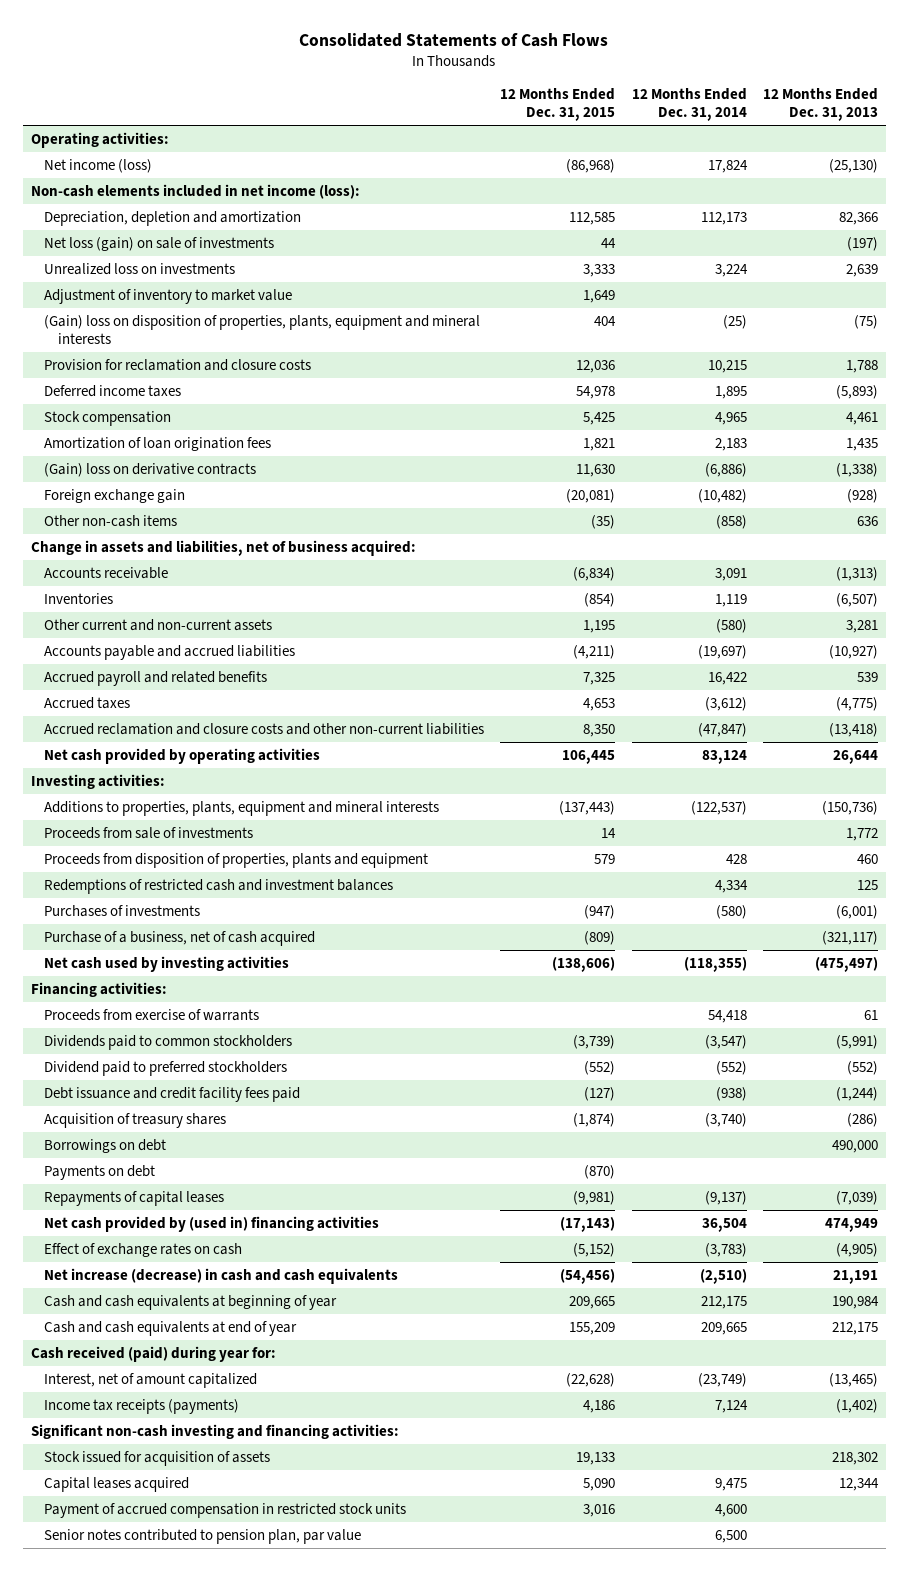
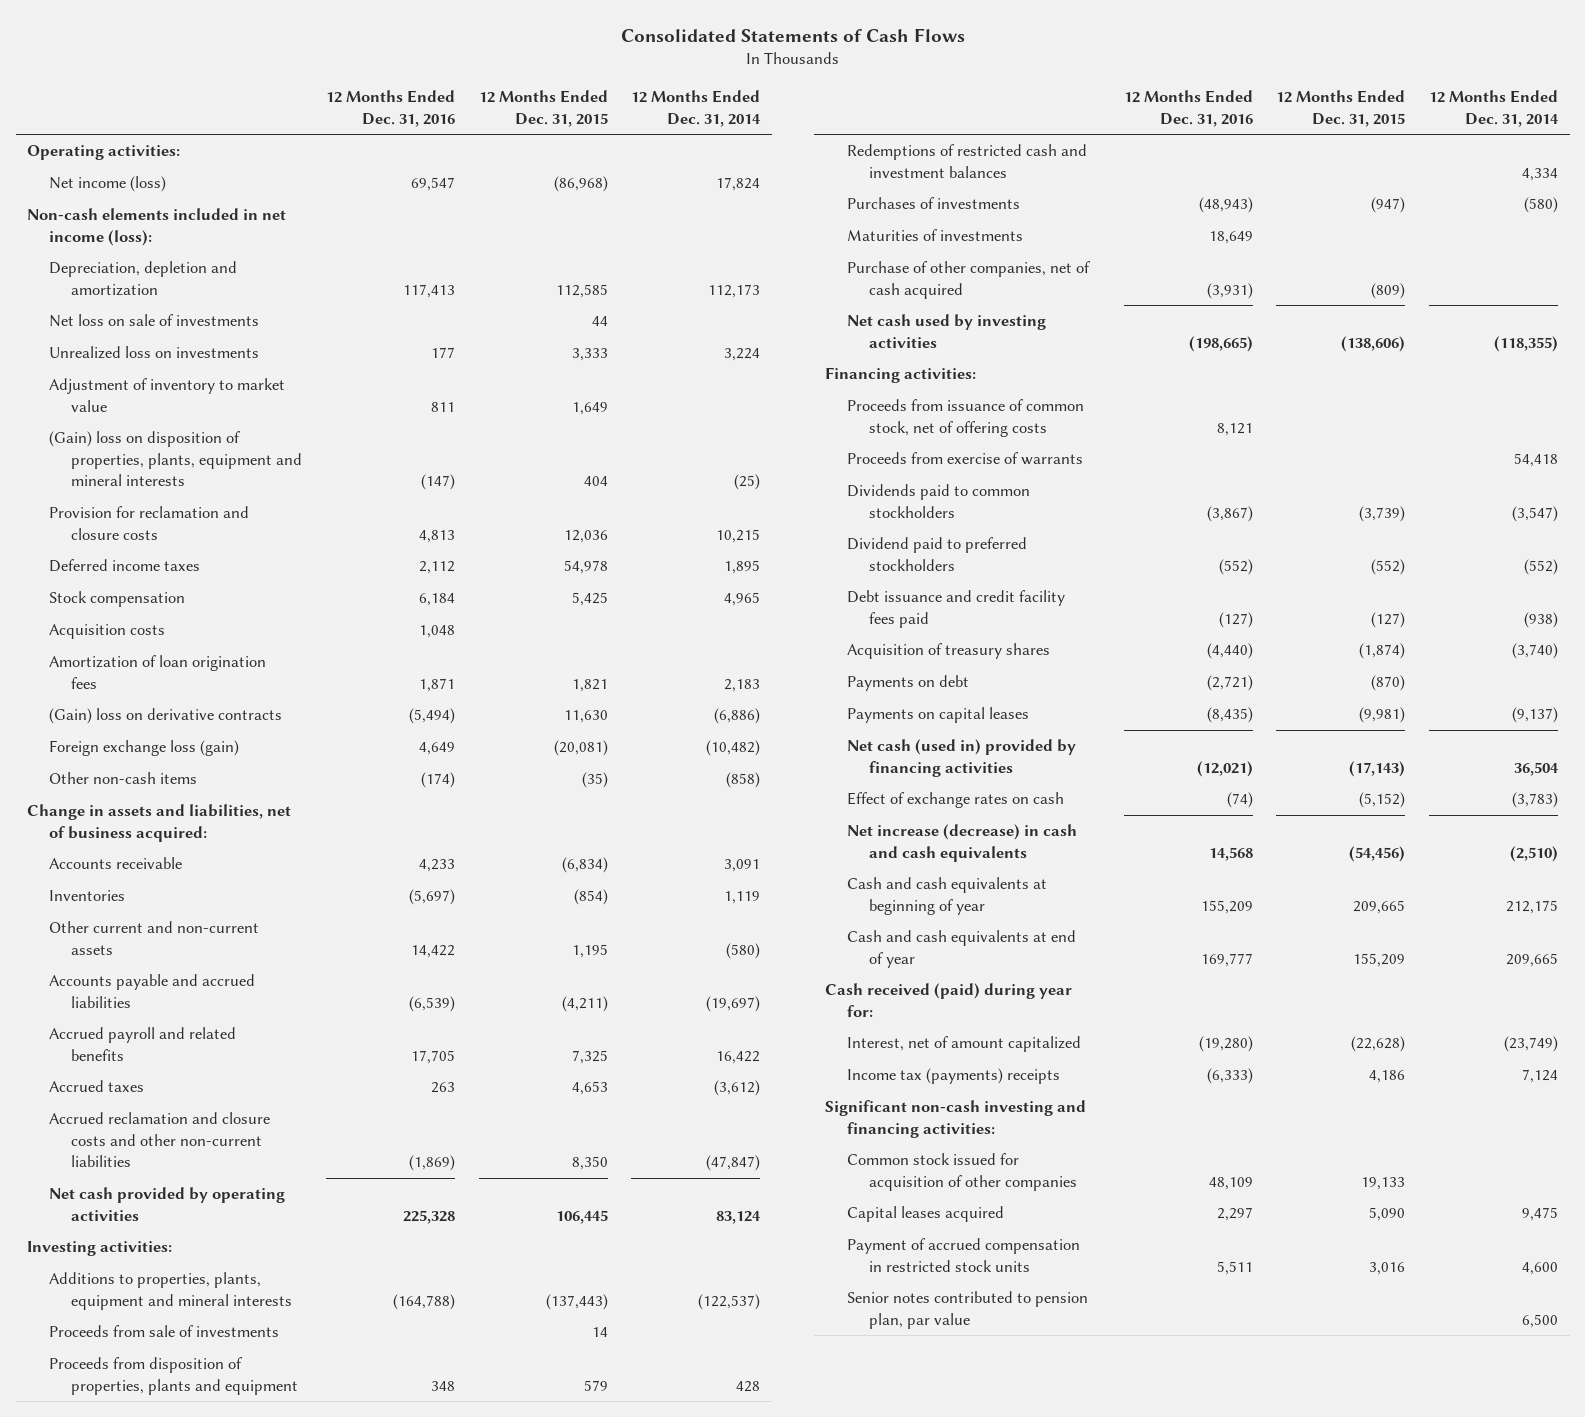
- | 12 Months Ended Dec. 31, 2015 | 12 Months Ended Dec. 31, 2014 | 12 Months Ended Dec. 31, 2013
+ | 12 Months Ended Dec. 31, 2016 | 12 Months Ended Dec. 31, 2015 | 12 Months Ended Dec. 31, 2014
- Net loss (gain) on sale of investments | 44 | | (197)
+ Net loss on sale of investments | | 44 |
+ Acquisition costs | 1,048 | |
- Foreign exchange gain | (20,081) | (10,482) | (928)
+ Foreign exchange loss (gain) | 4,649 | (20,081) | (10,482)
- Purchase of a business, net of cash acquired | (809) | | (321,117)
+ Maturities of investments | 18,649 | |
+ Purchase of other companies, net of cash acquired | (3,931) | (809) |
+ Proceeds from issuance of common stock, net of offering costs | 8,121 | |
- Borrowings on debt | | | 490,000
- Repayments of capital leases | (9,981) | (9,137) | (7,039)
- Net cash provided by (used in) financing activities | (17,143) | 36,504 | 474,949
+ Payments on capital leases | (8,435) | (9,981) | (9,137)
+ Net cash (used in) provided by financing activities | (12,021) | (17,143) | 36,504
- Income tax receipts (payments) | 4,186 | 7,124 | (1,402)
+ Income tax (payments) receipts | (6,333) | 4,186 | 7,124
- Stock issued for acquisition of assets | 19,133 | | 218,302
+ Common stock issued for acquisition of other companies | 48,109 | 19,133 |

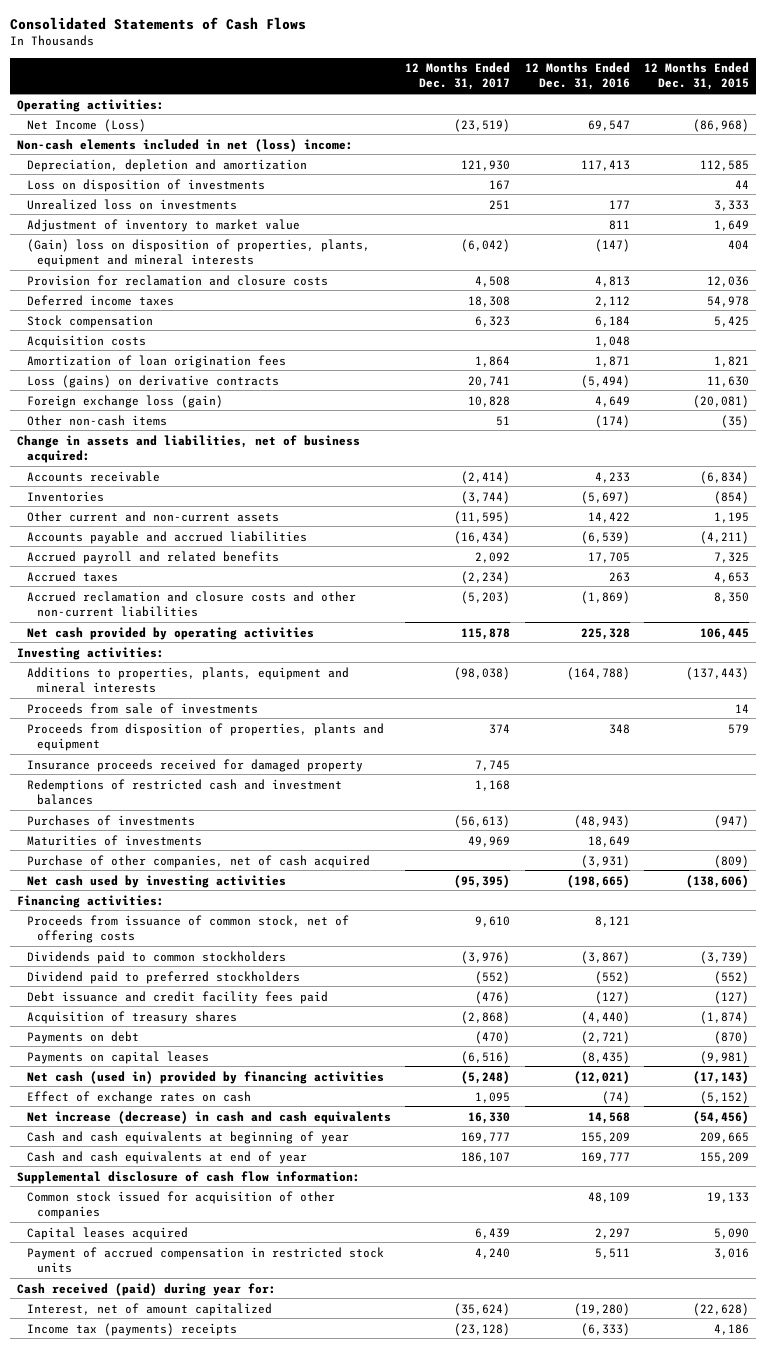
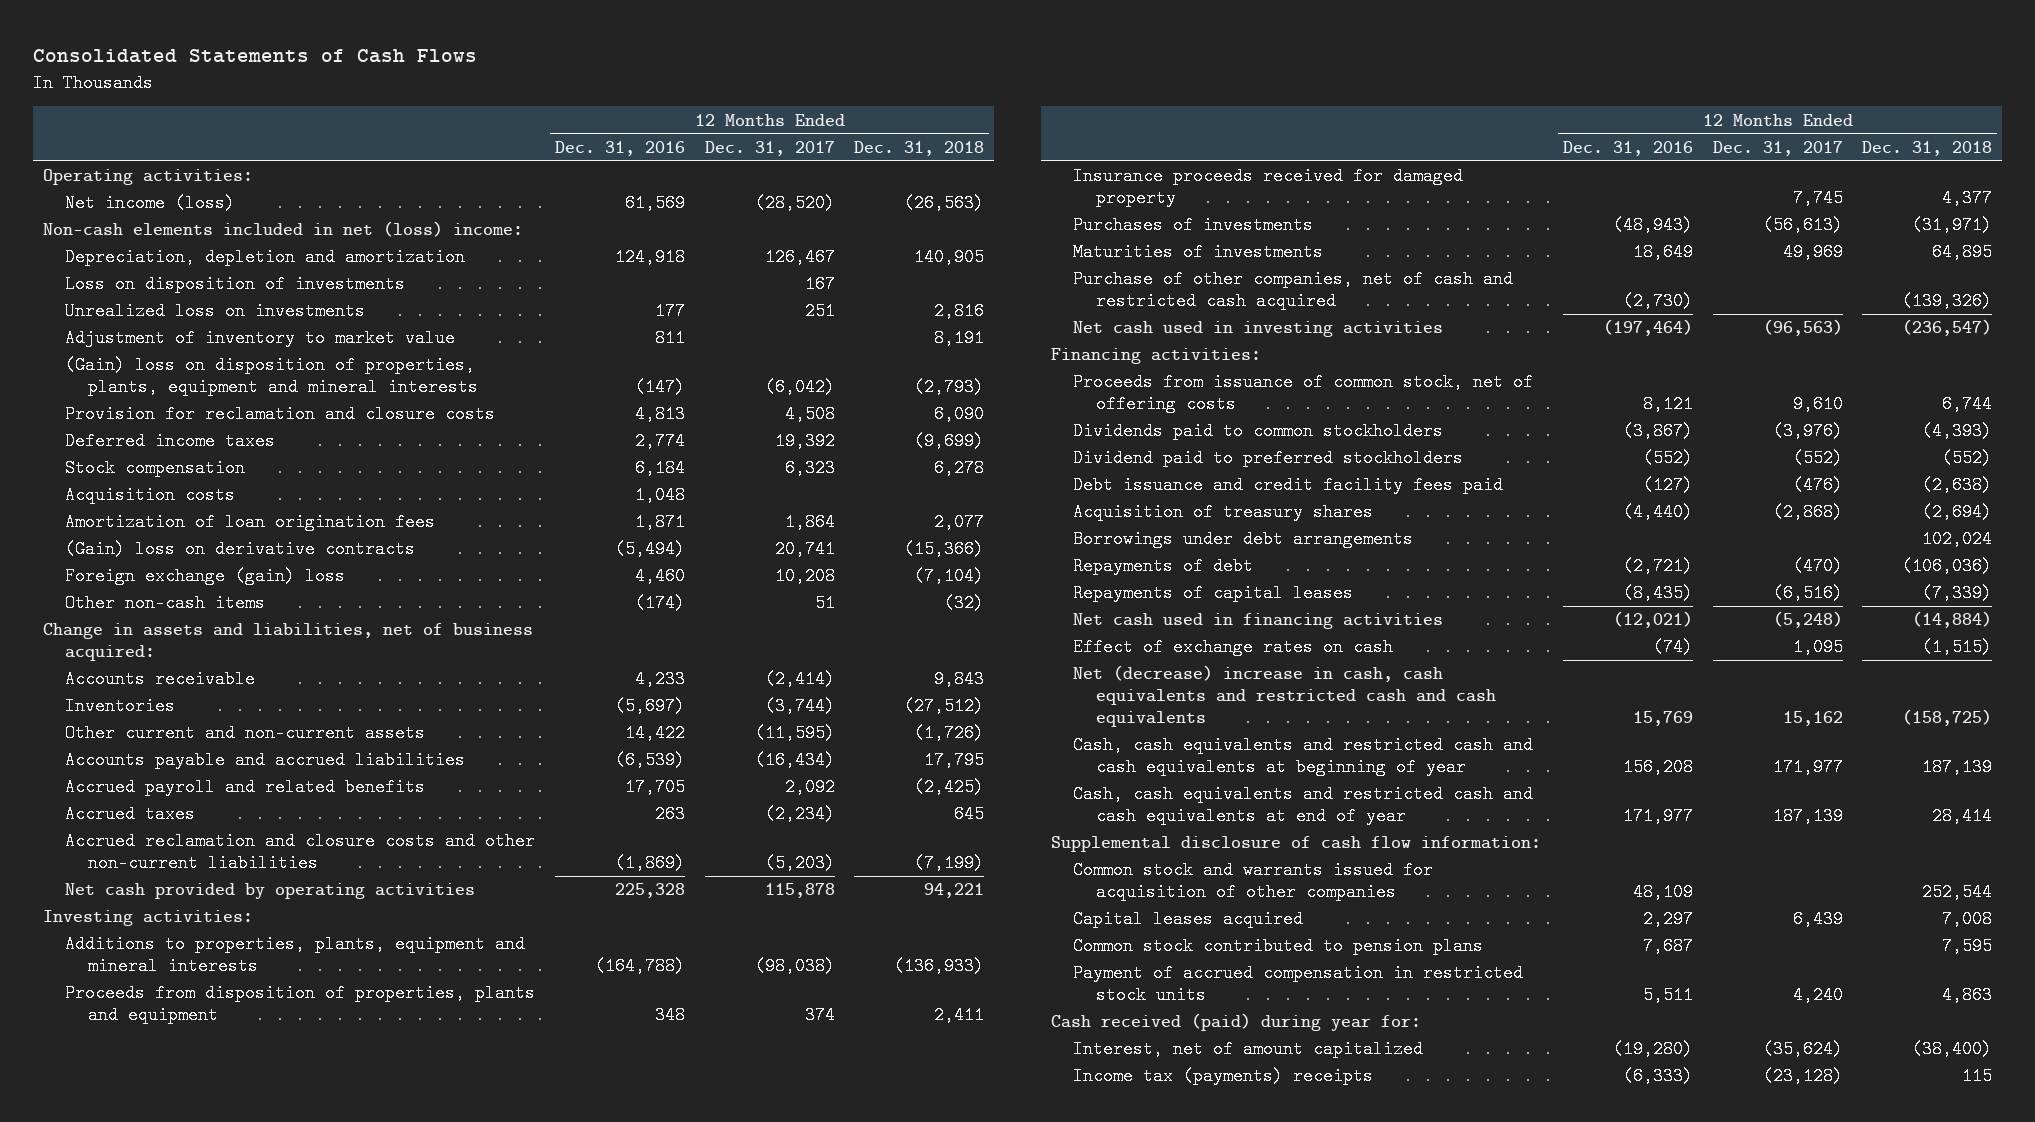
- | 12 Months Ended Dec. 31, 2017 | 12 Months Ended Dec. 31, 2016 | 12 Months Ended Dec. 31, 2015
+ | 12 Months Ended Dec. 31, 2016 | 12 Months Ended Dec. 31, 2017 | 12 Months Ended Dec. 31, 2018
- Net Income (Loss) | (23,519) | 69,547 | (86,968)
+ Net income (loss) | 61,569 | (28,520) | (26,563)
- Depreciation, depletion and amortization | 121,930 | 117,413 | 112,585
+ Depreciation, depletion and amortization | 124,918 | 126,467 | 140,905
- Deferred income taxes | 18,308 | 2,112 | 54,978
+ Deferred income taxes | 2,774 | 19,392 | (9,699)
- Loss (gains) on derivative contracts | 20,741 | (5,494) | 11,630
- Foreign exchange loss (gain) | 10,828 | 4,649 | (20,081)
+ (Gain) loss on derivative contracts | (5,494) | 20,741 | (15,366)
+ Foreign exchange (gain) loss | 4,460 | 10,208 | (7,104)
- Proceeds from sale of investments | | | 14
- Redemptions of restricted cash and investment balances | 1,168 | |
- Purchase of other companies, net of cash acquired | | (3,931) | (809)
- Net cash used by investing activities | (95,395) | (198,665) | (138,606)
+ Purchase of other companies, net of cash and restricted cash acquired | (2,730) | | (139,326)
+ Net cash used in investing activities | (197,464) | (96,563) | (236,547)
- Payments on debt | (470) | (2,721) | (870)
- Payments on capital leases | (6,516) | (8,435) | (9,981)
- Net cash (used in) provided by financing activities | (5,248) | (12,021) | (17,143)
+ Borrowings under debt arrangements | | | 102,024
+ Repayments of debt | (2,721) | (470) | (106,036)
+ Repayments of capital leases | (8,435) | (6,516) | (7,339)
+ Net cash used in financing activities | (12,021) | (5,248) | (14,884)
- Net increase (decrease) in cash and cash equivalents | 16,330 | 14,568 | (54,456)
- Cash and cash equivalents at beginning of year | 169,777 | 155,209 | 209,665
- Cash and cash equivalents at end of year | 186,107 | 169,777 | 155,209
+ Net (decrease) increase in cash, cash equivalents and restricted cash and cash equivalents | 15,769 | 15,162 | (158,725)
+ Cash, cash equivalents and restricted cash and cash equivalents at beginning of year | 156,208 | 171,977 | 187,139
+ Cash, cash equivalents and restricted cash and cash equivalents at end of year | 171,977 | 187,139 | 28,414
- Common stock issued for acquisition of other companies | | 48,109 | 19,133
+ Common stock and warrants issued for acquisition of other companies | 48,109 | | 252,544
+ Common stock contributed to pension plans | 7,687 | | 7,595

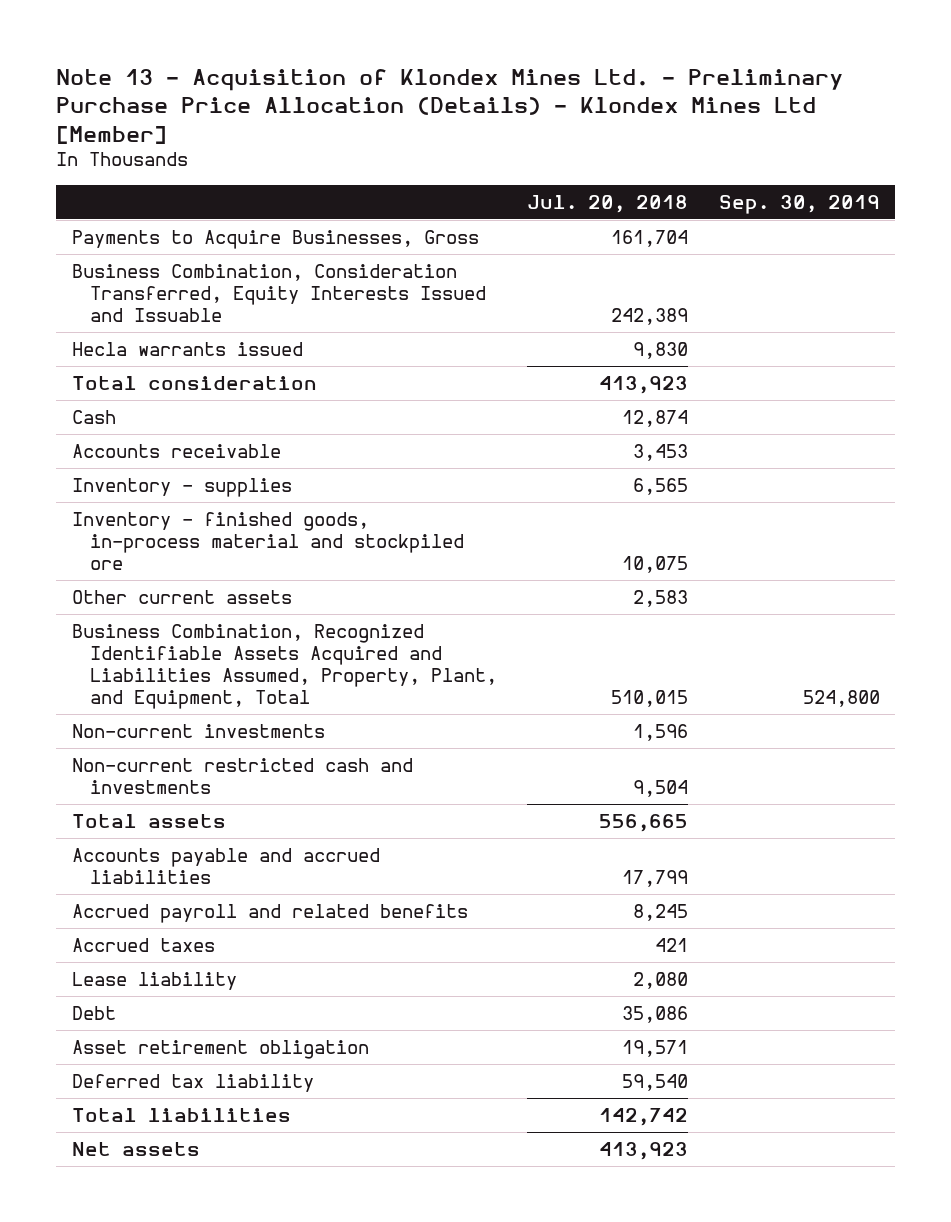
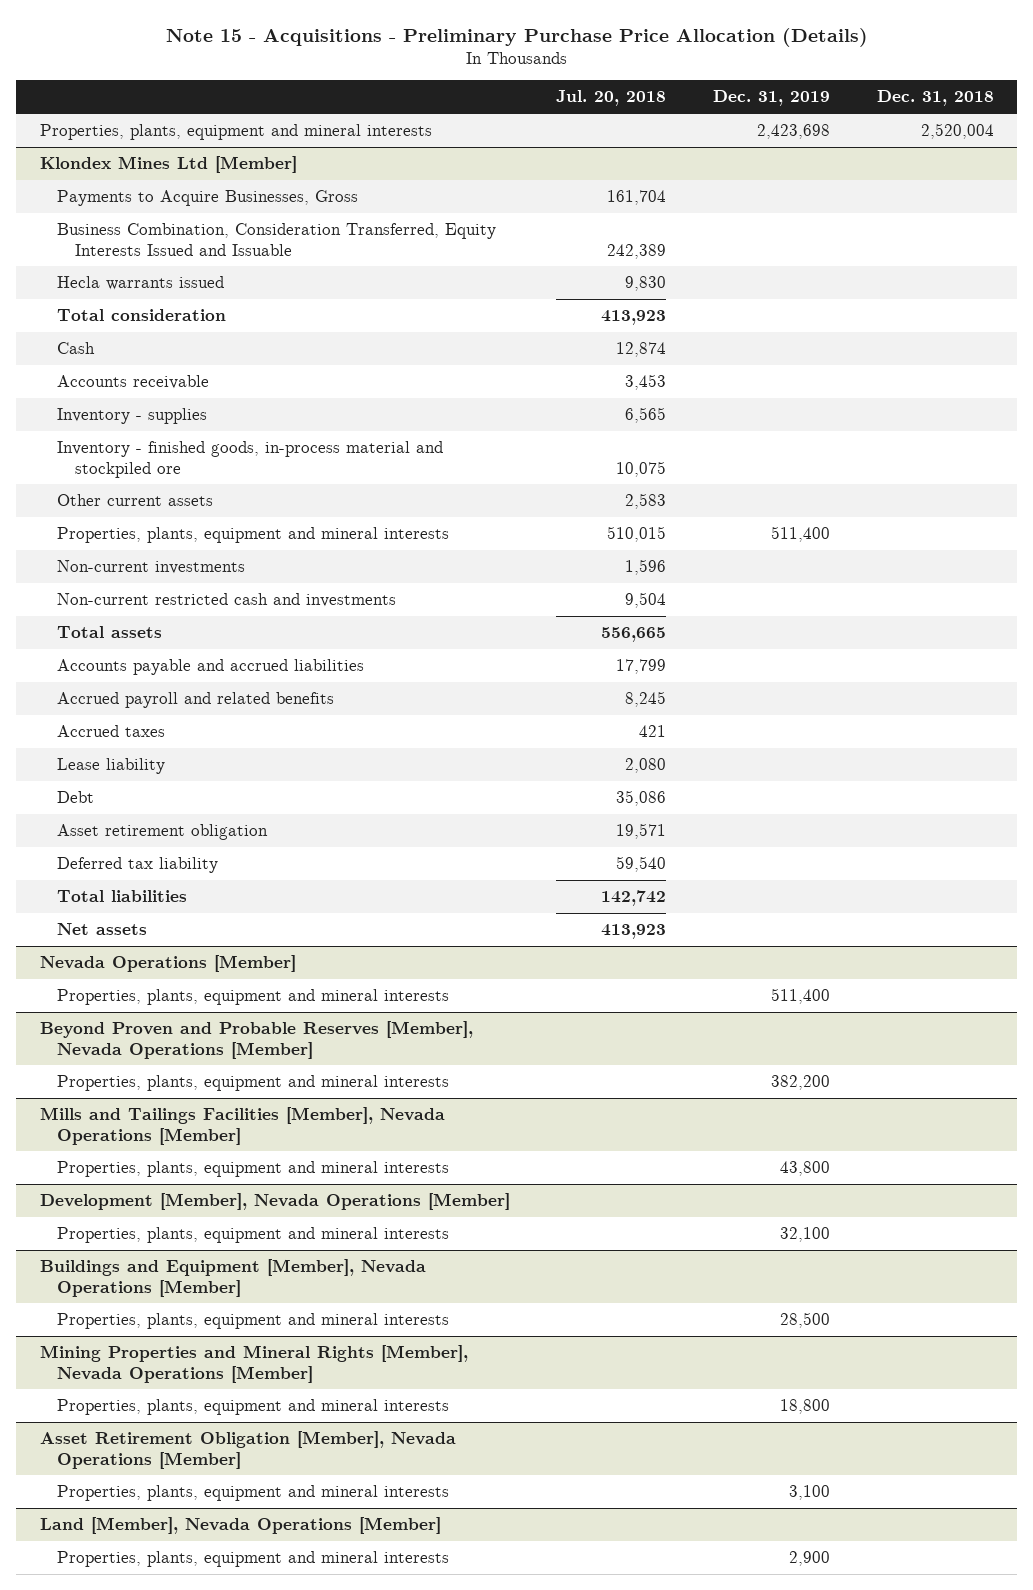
- Note 13 - Acquisition of Klondex Mines Ltd. - Preliminary Purchase Price Allocation (Details) - Klondex Mines Ltd [Member]
+ Note 15 - Acquisitions - Preliminary Purchase Price Allocation (Details)
- | Jul. 20, 2018 | Sep. 30, 2019
+ | Jul. 20, 2018 | Dec. 31, 2019 | Dec. 31, 2018
+ Properties, plants, equipment and mineral interests | | 2,423,698 | 2,520,004
+ Klondex Mines Ltd [Member]
- Business Combination, Recognized Identifiable Assets Acquired and Liabilities Assumed, Property, Plant, and Equipment, Total | 510,015 | 524,800
+ Properties, plants, equipment and mineral interests | 510,015 | 511,400 |
+ Nevada Operations [Member]
+ Properties, plants, equipment and mineral interests | | 511,400 |
+ Beyond Proven and Probable Reserves [Member], Nevada Operations [Member]
+ Properties, plants, equipment and mineral interests | | 382,200 |
+ Mills and Tailings Facilities [Member], Nevada Operations [Member]
+ Properties, plants, equipment and mineral interests | | 43,800 |
+ Development [Member], Nevada Operations [Member]
+ Properties, plants, equipment and mineral interests | | 32,100 |
+ Buildings and Equipment [Member], Nevada Operations [Member]
+ Properties, plants, equipment and mineral interests | | 28,500 |
+ Mining Properties and Mineral Rights [Member], Nevada Operations [Member]
+ Properties, plants, equipment and mineral interests | | 18,800 |
+ Asset Retirement Obligation [Member], Nevada Operations [Member]
+ Properties, plants, equipment and mineral interests | | 3,100 |
+ Land [Member], Nevada Operations [Member]
+ Properties, plants, equipment and mineral interests | | 2,900 |

